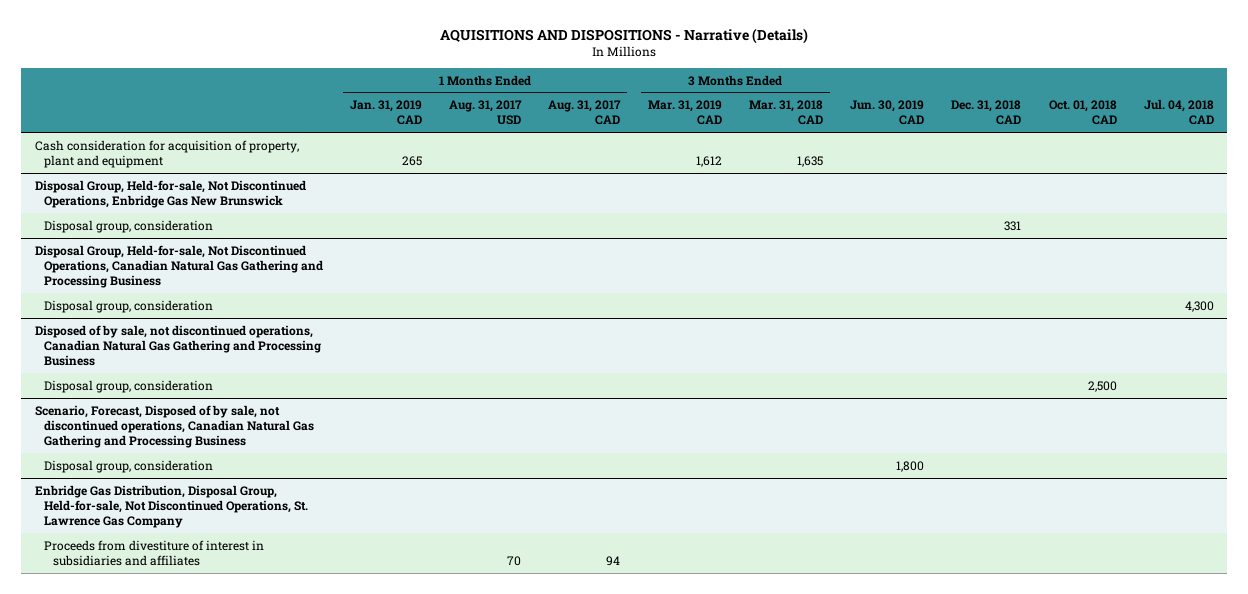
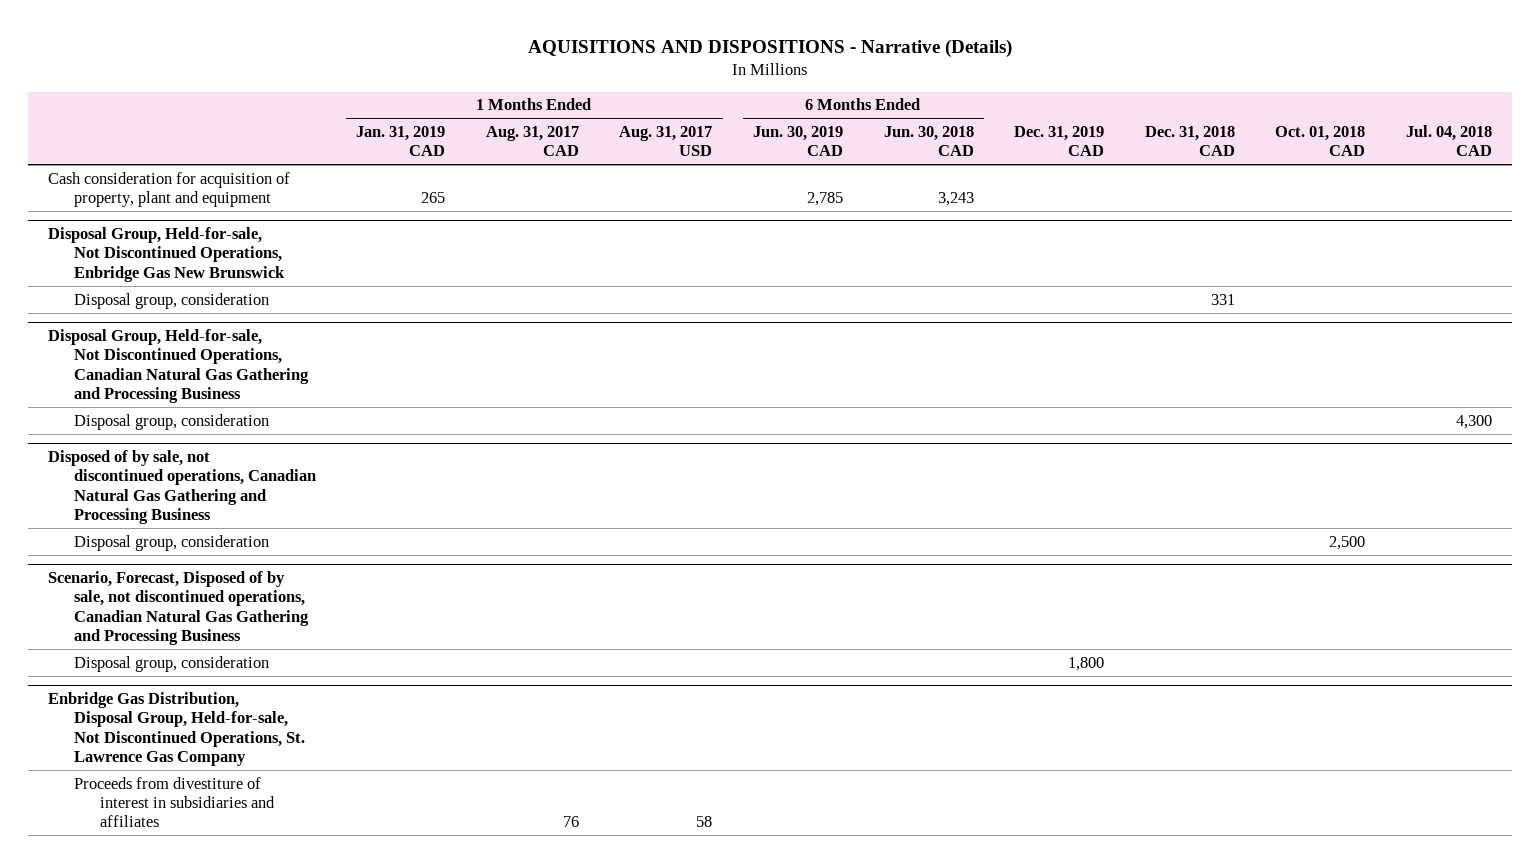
- | 1 Months Ended Jan. 31, 2019 CAD | 1 Months Ended Aug. 31, 2017 USD | 1 Months Ended Aug. 31, 2017 CAD | 3 Months Ended Mar. 31, 2019 CAD | 3 Months Ended Mar. 31, 2018 CAD | Jun. 30, 2019 CAD | Dec. 31, 2018 CAD | Oct. 01, 2018 CAD | Jul. 04, 2018 CAD
+ | 1 Months Ended Jan. 31, 2019 CAD | 1 Months Ended Aug. 31, 2017 CAD | 1 Months Ended Aug. 31, 2017 USD | 6 Months Ended Jun. 30, 2019 CAD | 6 Months Ended Jun. 30, 2018 CAD | Dec. 31, 2019 CAD | Dec. 31, 2018 CAD | Oct. 01, 2018 CAD | Jul. 04, 2018 CAD
@ Enbridge Gas Distribution, Disposal Group, Held-for-sale, Not Discontinued Operations, St. Lawrence Gas Company
- Proceeds from divestiture of interest in subsidiaries and affiliates | | 70 | 94 | | | | | |
+ Proceeds from divestiture of interest in subsidiaries and affiliates | | 76 | 58 | | | | | |

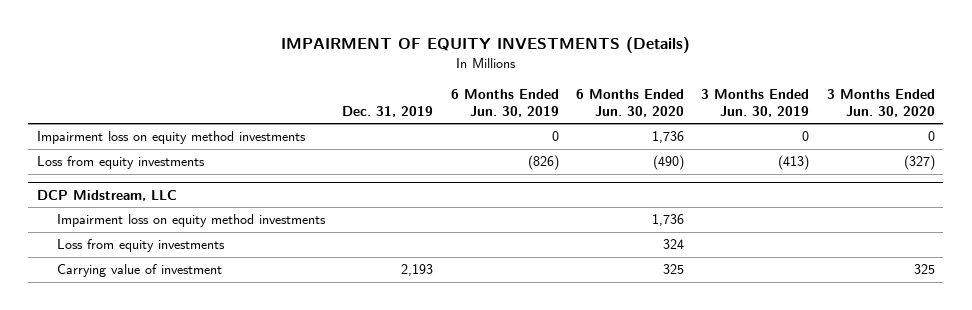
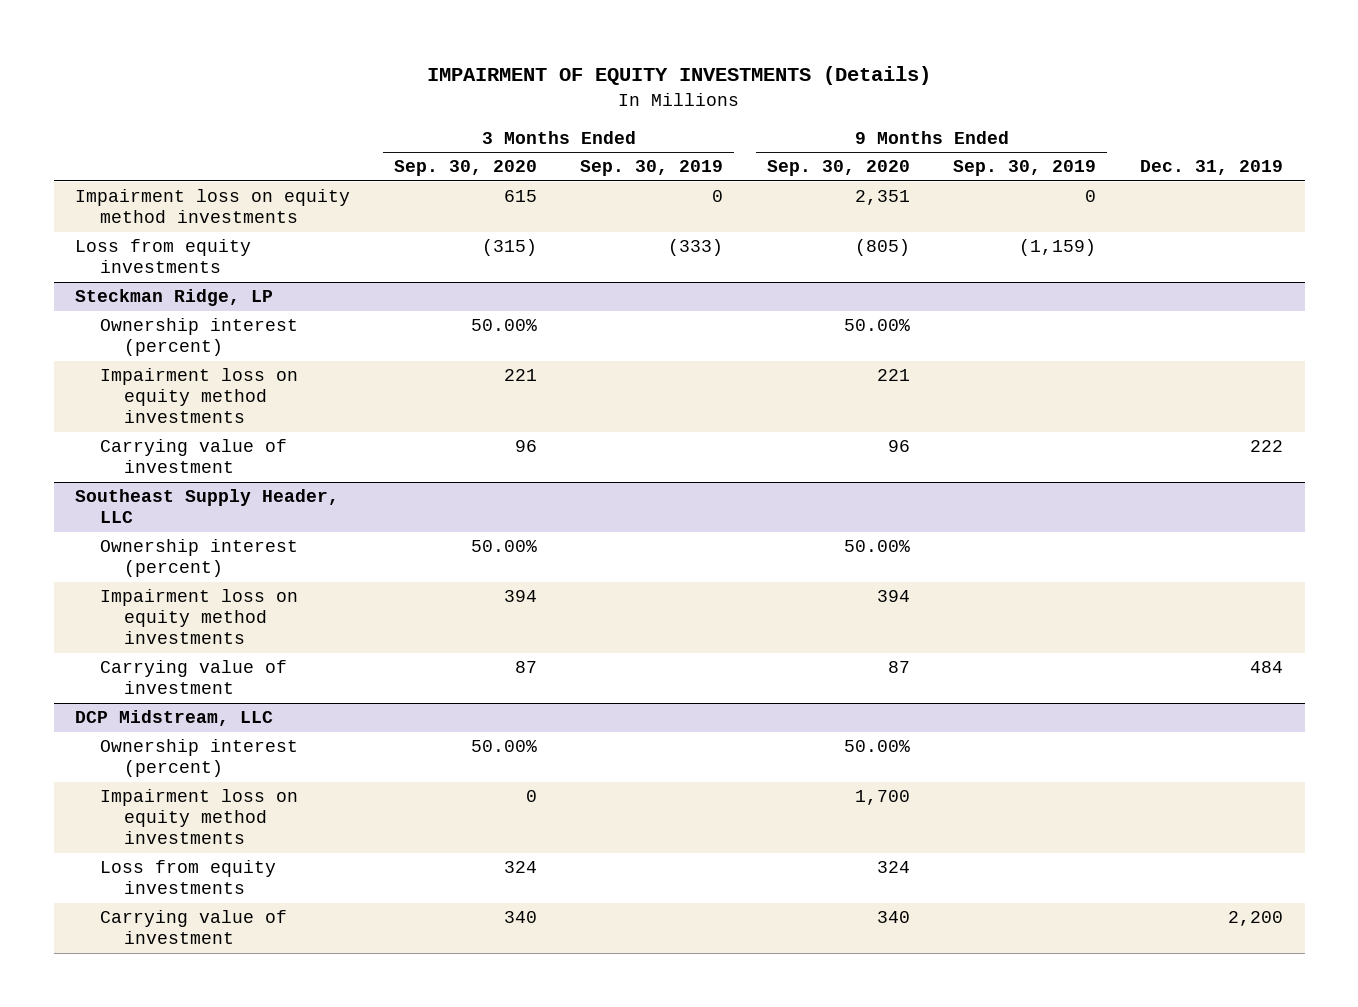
- | Dec. 31, 2019 | 6 Months Ended Jun. 30, 2019 | 6 Months Ended Jun. 30, 2020 | 3 Months Ended Jun. 30, 2019 | 3 Months Ended Jun. 30, 2020
+ | 3 Months Ended Sep. 30, 2020 | 3 Months Ended Sep. 30, 2019 | 9 Months Ended Sep. 30, 2020 | 9 Months Ended Sep. 30, 2019 | Dec. 31, 2019
+ Steckman Ridge, LP
+ Ownership interest (percent) | 50.00% | | 50.00% | |
+ Impairment loss on equity method investments | 221 | | 221 | |
+ Carrying value of investment | 96 | | 96 | | 222
+ Southeast Supply Header, LLC
+ Ownership interest (percent) | 50.00% | | 50.00% | |
+ Impairment loss on equity method investments | 394 | | 394 | |
+ Carrying value of investment | 87 | | 87 | | 484
@ DCP Midstream, LLC
+ Ownership interest (percent) | 50.00% | | 50.00% | |
- Carrying value of investment | 2,193 | | 325 | | 325
+ Carrying value of investment | 340 | | 340 | | 2,200

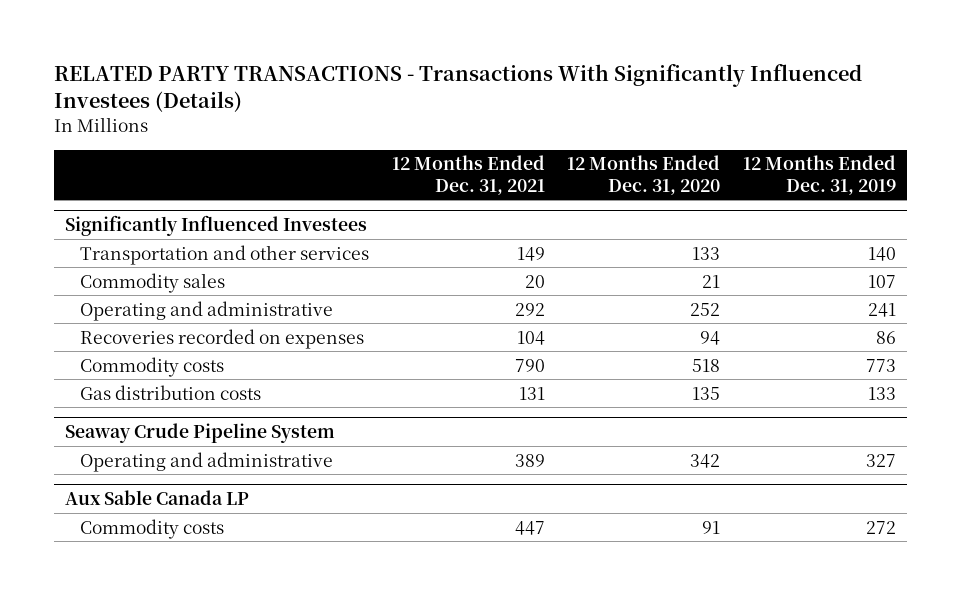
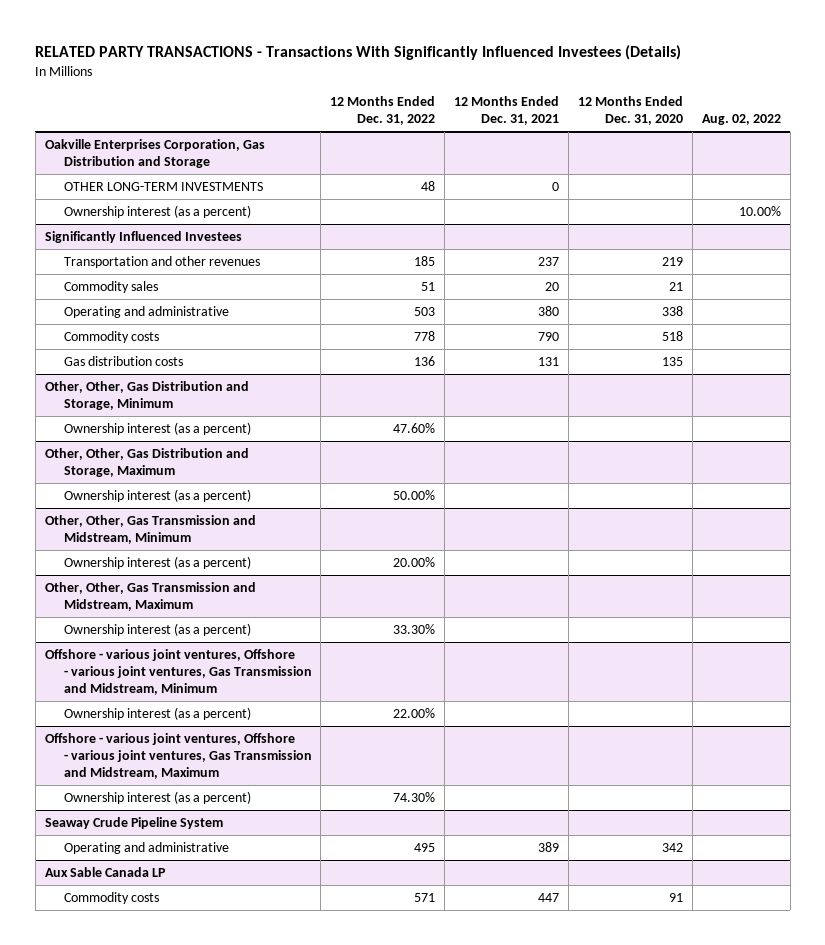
- | 12 Months Ended Dec. 31, 2021 | 12 Months Ended Dec. 31, 2020 | 12 Months Ended Dec. 31, 2019
+ | 12 Months Ended Dec. 31, 2022 | 12 Months Ended Dec. 31, 2021 | 12 Months Ended Dec. 31, 2020 | Aug. 02, 2022
+ Oakville Enterprises Corporation, Gas Distribution and Storage
+ OTHER LONG-TERM INVESTMENTS | 48 | 0 | |
+ Ownership interest (as a percent) | | | | 10.00%
@ Significantly Influenced Investees
- Transportation and other services | 149 | 133 | 140
+ Transportation and other revenues | 185 | 237 | 219 |
- Operating and administrative | 292 | 252 | 241
- Recoveries recorded on expenses | 104 | 94 | 86
+ Operating and administrative | 503 | 380 | 338 |
+ Other, Other, Gas Distribution and Storage, Minimum
+ Ownership interest (as a percent) | 47.60% | | |
+ Other, Other, Gas Distribution and Storage, Maximum
+ Ownership interest (as a percent) | 50.00% | | |
+ Other, Other, Gas Transmission and Midstream, Minimum
+ Ownership interest (as a percent) | 20.00% | | |
+ Other, Other, Gas Transmission and Midstream, Maximum
+ Ownership interest (as a percent) | 33.30% | | |
+ Offshore - various joint ventures, Offshore - various joint ventures, Gas Transmission and Midstream, Minimum
+ Ownership interest (as a percent) | 22.00% | | |
+ Offshore - various joint ventures, Offshore - various joint ventures, Gas Transmission and Midstream, Maximum
+ Ownership interest (as a percent) | 74.30% | | |

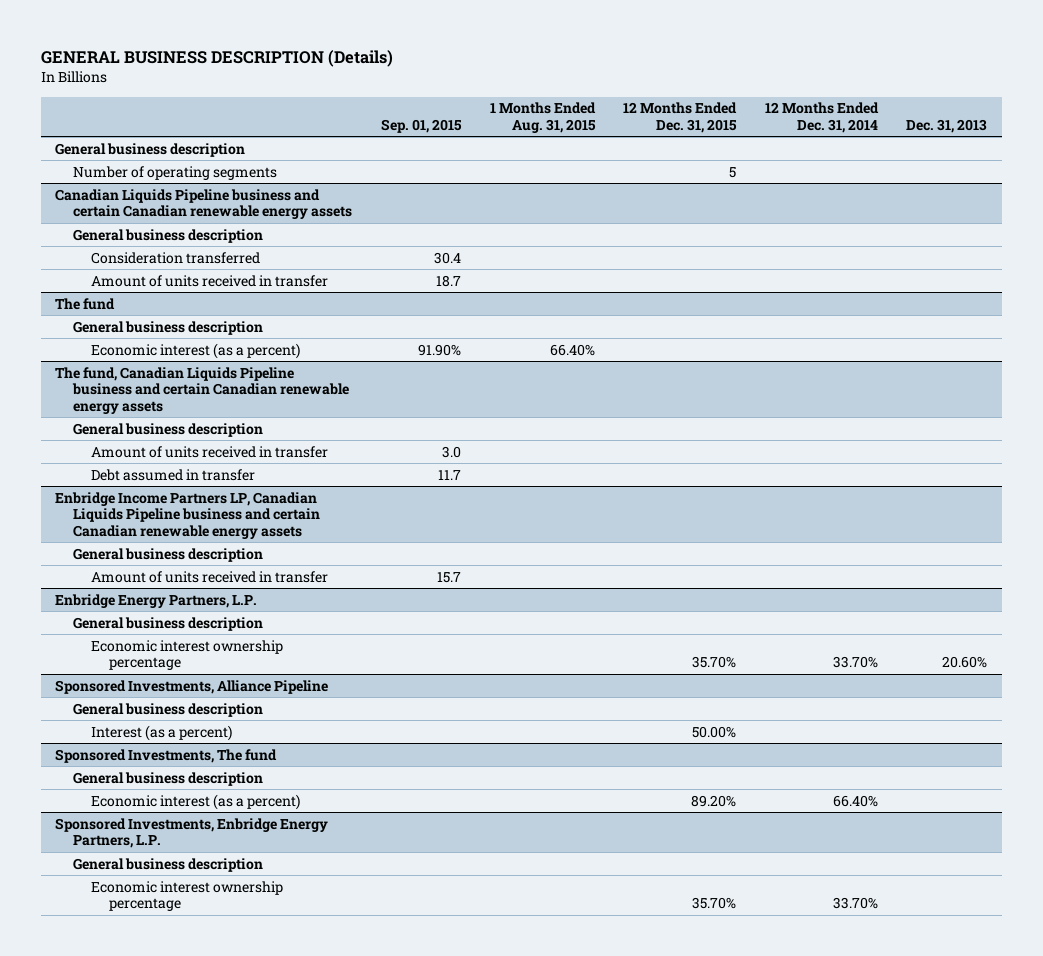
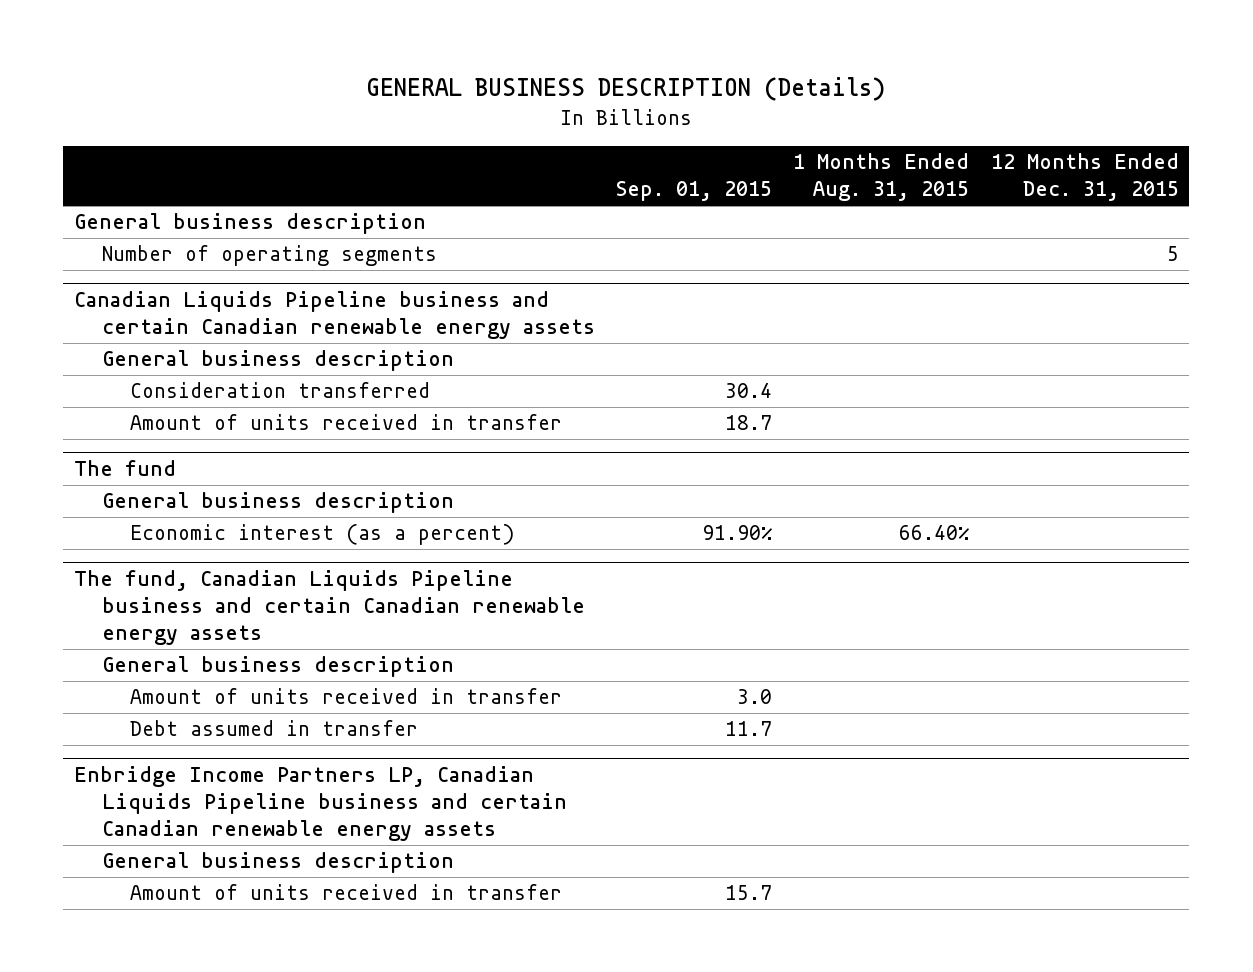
- | Sep. 01, 2015 | 1 Months Ended Aug. 31, 2015 | 12 Months Ended Dec. 31, 2015 | 12 Months Ended Dec. 31, 2014 | Dec. 31, 2013
+ | Sep. 01, 2015 | 1 Months Ended Aug. 31, 2015 | 12 Months Ended Dec. 31, 2015
- Enbridge Energy Partners, L.P.
- General business description
- Economic interest ownership percentage | | | 35.70% | 33.70% | 20.60%
- Sponsored Investments, Alliance Pipeline
- General business description
- Interest (as a percent) | | | 50.00% | |
- Sponsored Investments, The fund
- General business description
- Economic interest (as a percent) | | | 89.20% | 66.40% |
- Sponsored Investments, Enbridge Energy Partners, L.P.
- General business description
- Economic interest ownership percentage | | | 35.70% | 33.70% |

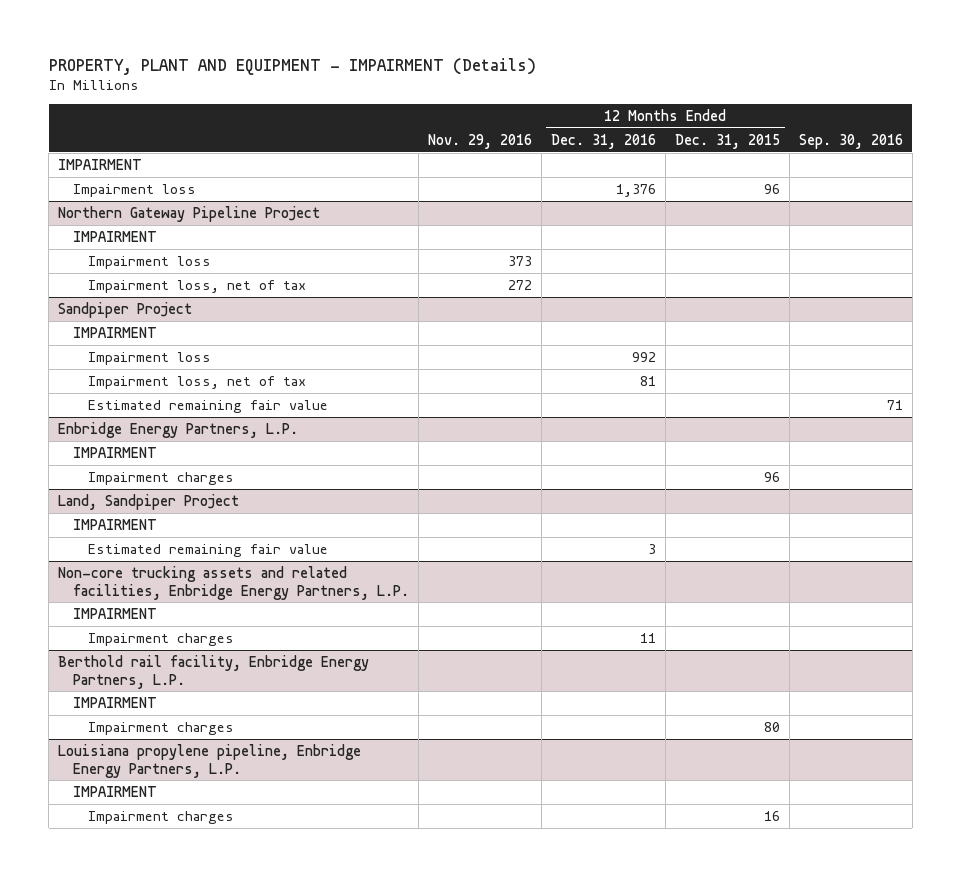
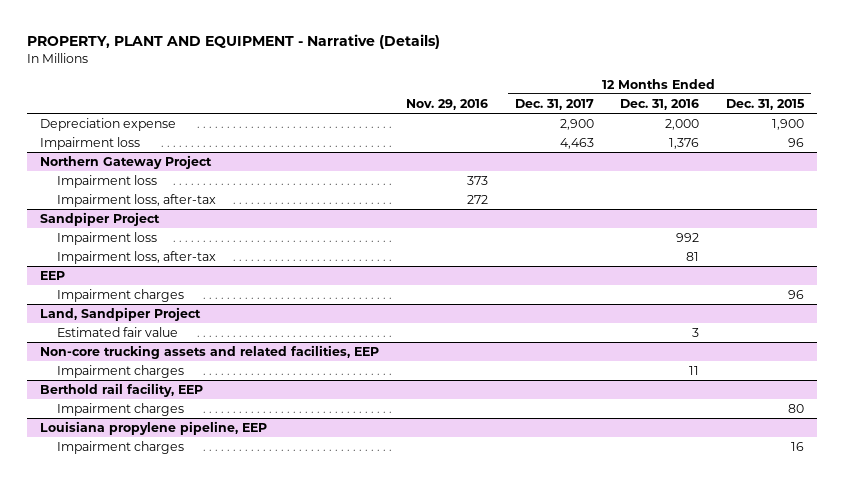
- PROPERTY, PLANT AND EQUIPMENT - IMPAIRMENT (Details)
+ PROPERTY, PLANT AND EQUIPMENT - Narrative (Details)
- | Nov. 29, 2016 | 12 Months Ended Dec. 31, 2016 | 12 Months Ended Dec. 31, 2015 | Sep. 30, 2016
+ | Nov. 29, 2016 | 12 Months Ended Dec. 31, 2017 | 12 Months Ended Dec. 31, 2016 | 12 Months Ended Dec. 31, 2015
- IMPAIRMENT
+ Depreciation expense | | 2,900 | 2,000 | 1,900
- Northern Gateway Pipeline Project
- IMPAIRMENT
+ Northern Gateway Project
- Impairment loss, net of tax | 272 | | |
+ Impairment loss, after-tax | 272 | | |
@ Sandpiper Project
- IMPAIRMENT
- Impairment loss, net of tax | | 81 | |
- Estimated remaining fair value | | | | 71
- Enbridge Energy Partners, L.P.
- IMPAIRMENT
@ Sandpiper Project
+ Impairment loss, after-tax | | | 81 |
+ EEP
@ Land, Sandpiper Project
- IMPAIRMENT
- Estimated remaining fair value | | 3 | |
- Non-core trucking assets and related facilities, Enbridge Energy Partners, L.P.
- IMPAIRMENT
@ Land, Sandpiper Project
+ Estimated fair value | | | 3 |
+ Non-core trucking assets and related facilities, EEP
- Berthold rail facility, Enbridge Energy Partners, L.P.
- IMPAIRMENT
+ Berthold rail facility, EEP
- Louisiana propylene pipeline, Enbridge Energy Partners, L.P.
- IMPAIRMENT
+ Louisiana propylene pipeline, EEP

